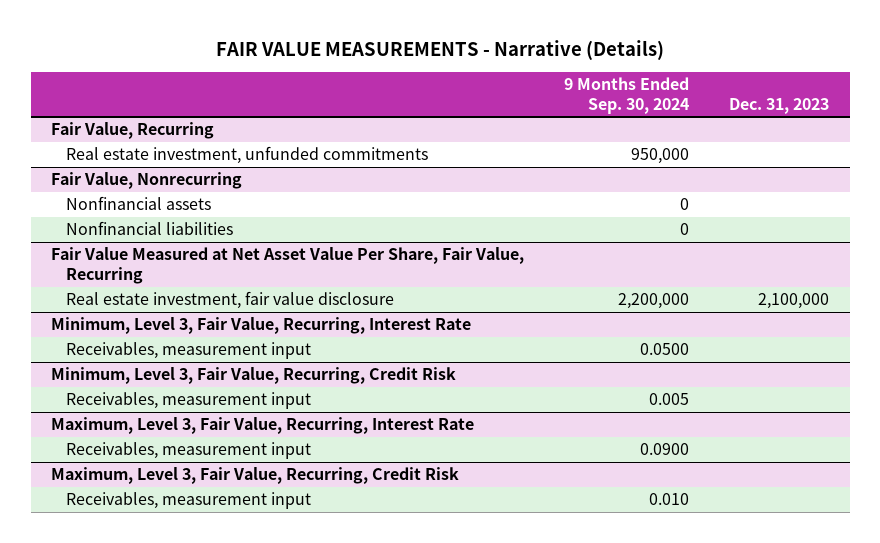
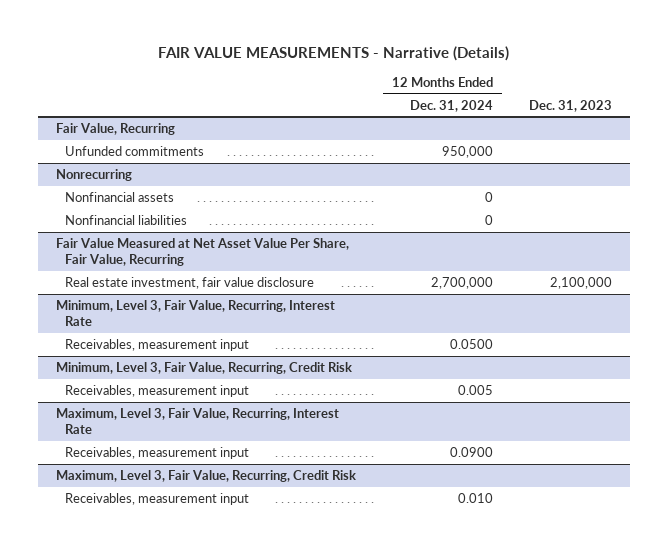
- | 9 Months Ended Sep. 30, 2024 | Dec. 31, 2023
+ | 12 Months Ended Dec. 31, 2024 | Dec. 31, 2023
@ Fair Value, Recurring
- Real estate investment, unfunded commitments | 950,000 |
- Fair Value, Nonrecurring
@ Fair Value, Recurring
+ Unfunded commitments | 950,000 |
+ Nonrecurring

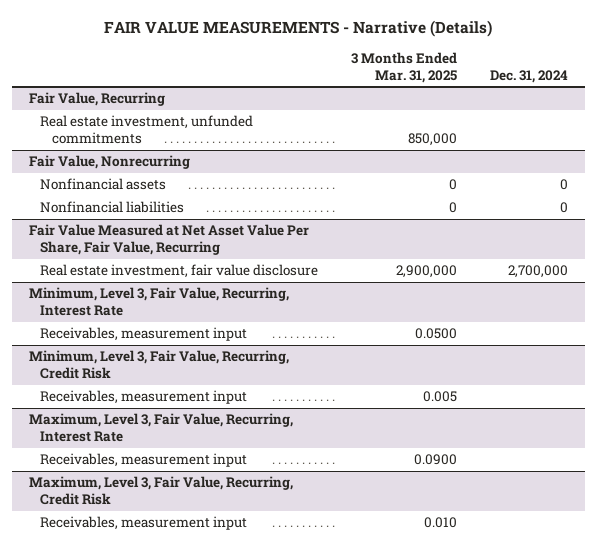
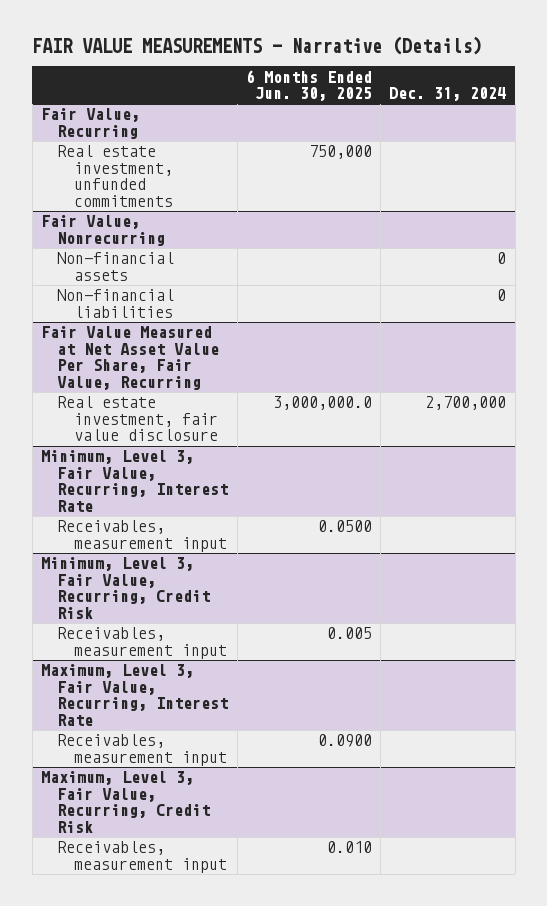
- | 3 Months Ended Mar. 31, 2025 | Dec. 31, 2024
+ | 6 Months Ended Jun. 30, 2025 | Dec. 31, 2024
@ Fair Value, Nonrecurring
- Nonfinancial assets | 0 | 0
- Nonfinancial liabilities | 0 | 0
+ Non-financial assets | | 0
+ Non-financial liabilities | | 0

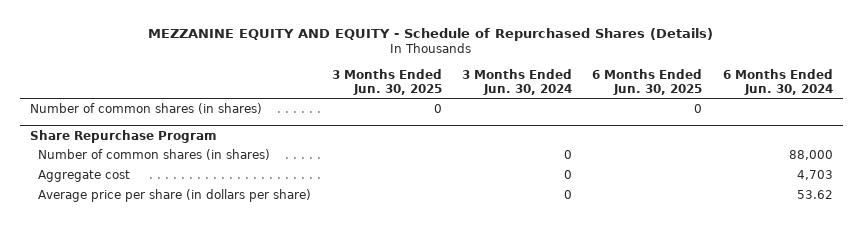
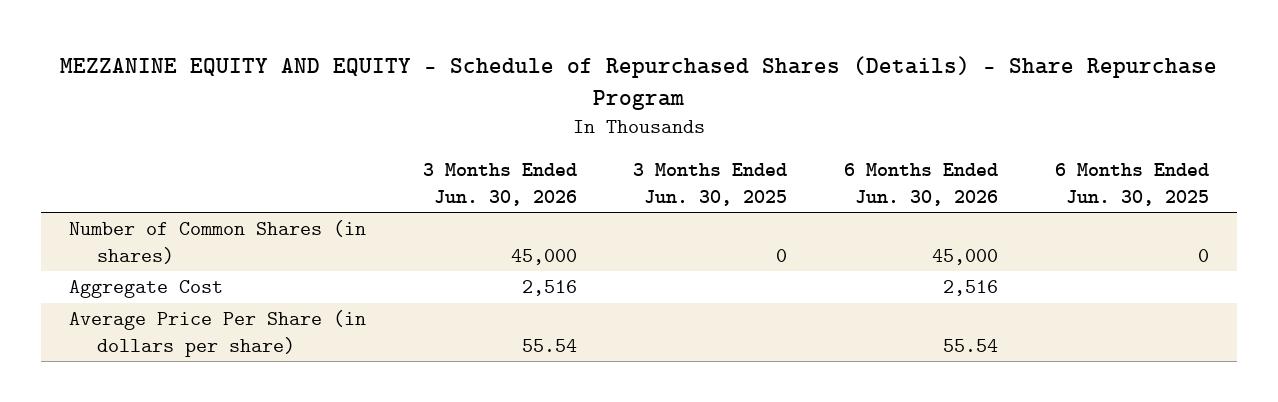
- MEZZANINE EQUITY AND EQUITY - Schedule of Repurchased Shares (Details)
+ MEZZANINE EQUITY AND EQUITY - Schedule of Repurchased Shares (Details) - Share Repurchase Program
- | 3 Months Ended Jun. 30, 2025 | 3 Months Ended Jun. 30, 2024 | 6 Months Ended Jun. 30, 2025 | 6 Months Ended Jun. 30, 2024
+ | 3 Months Ended Jun. 30, 2026 | 3 Months Ended Jun. 30, 2025 | 6 Months Ended Jun. 30, 2026 | 6 Months Ended Jun. 30, 2025
- Number of common shares (in shares) | 0 | | 0 |
- Share Repurchase Program
- Number of common shares (in shares) | | 0 | | 88,000
- Aggregate cost | | 0 | | 4,703
- Average price per share (in dollars per share) | | 0 | | 53.62
+ Number of Common Shares (in shares) | 45,000 | 0 | 45,000 | 0
+ Aggregate Cost | 2,516 | | 2,516 |
+ Average Price Per Share (in dollars per share) | 55.54 | | 55.54 |

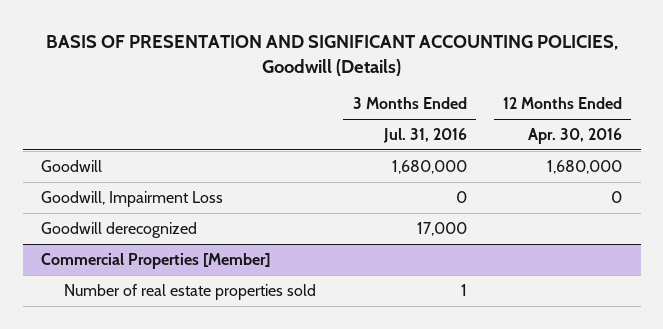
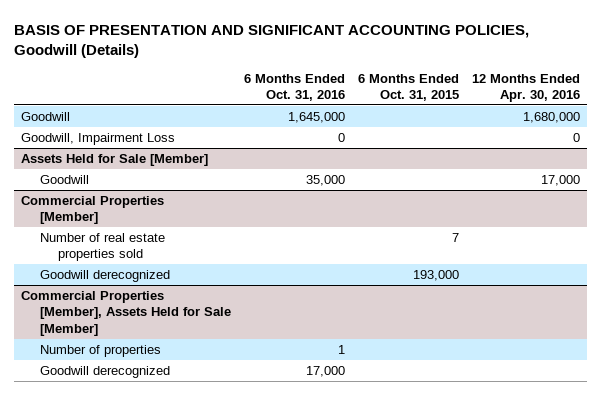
- | 3 Months Ended Jul. 31, 2016 | 12 Months Ended Apr. 30, 2016
+ | 6 Months Ended Oct. 31, 2016 | 6 Months Ended Oct. 31, 2015 | 12 Months Ended Apr. 30, 2016
- Goodwill derecognized | 17,000 |
+ Assets Held for Sale [Member]
+ Goodwill | 35,000 | | 17,000
@ Commercial Properties [Member]
+ Goodwill derecognized | | 193,000 |
+ Commercial Properties [Member], Assets Held for Sale [Member]
+ Number of properties | 1 | |
+ Goodwill derecognized | 17,000 | |

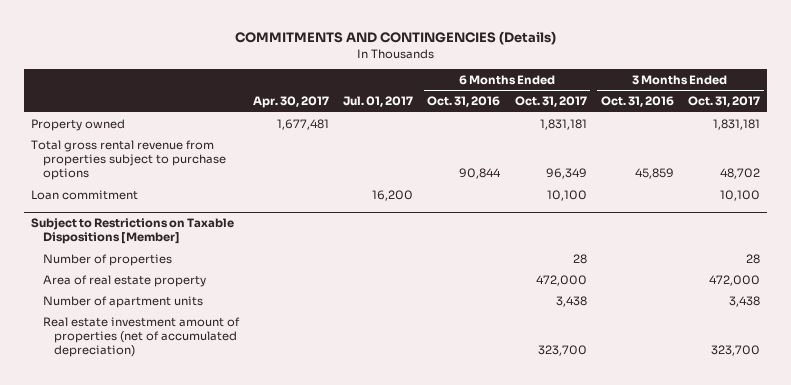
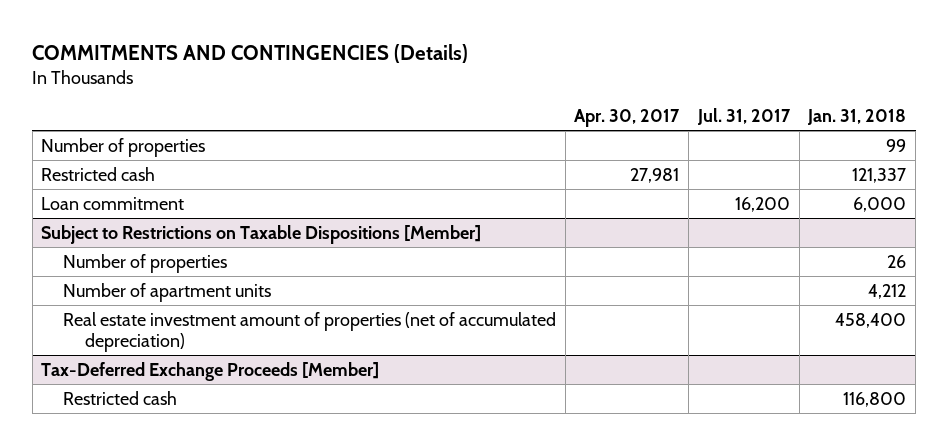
- | Apr. 30, 2017 | Jul. 01, 2017 | 6 Months Ended Oct. 31, 2016 | 6 Months Ended Oct. 31, 2017 | 3 Months Ended Oct. 31, 2016 | 3 Months Ended Oct. 31, 2017
+ | Apr. 30, 2017 | Jul. 31, 2017 | Jan. 31, 2018
- Property owned | 1,677,481 | | | 1,831,181 | | 1,831,181
- Total gross rental revenue from properties subject to purchase options | | | 90,844 | 96,349 | 45,859 | 48,702
+ Number of properties | | | 99
+ Restricted cash | 27,981 | | 121,337
@ Subject to Restrictions on Taxable Dispositions [Member]
- Area of real estate property | | | | 472,000 | | 472,000
+ Tax-Deferred Exchange Proceeds [Member]
+ Restricted cash | | | 116,800

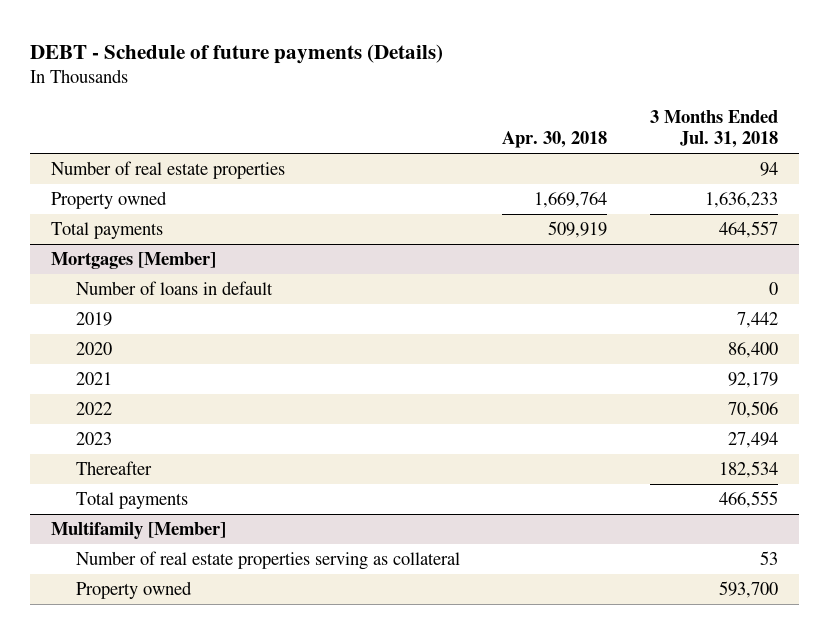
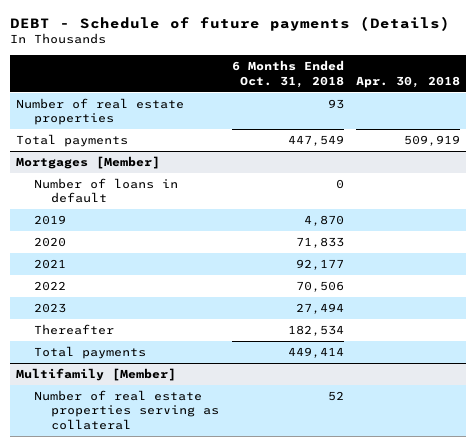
- | Apr. 30, 2018 | 3 Months Ended Jul. 31, 2018
+ | 6 Months Ended Oct. 31, 2018 | Apr. 30, 2018
- Property owned | 1,669,764 | 1,636,233
@ Multifamily [Member]
- Property owned | | 593,700

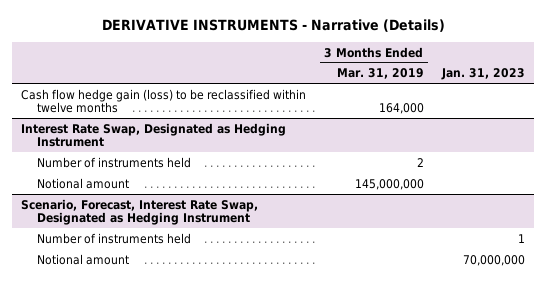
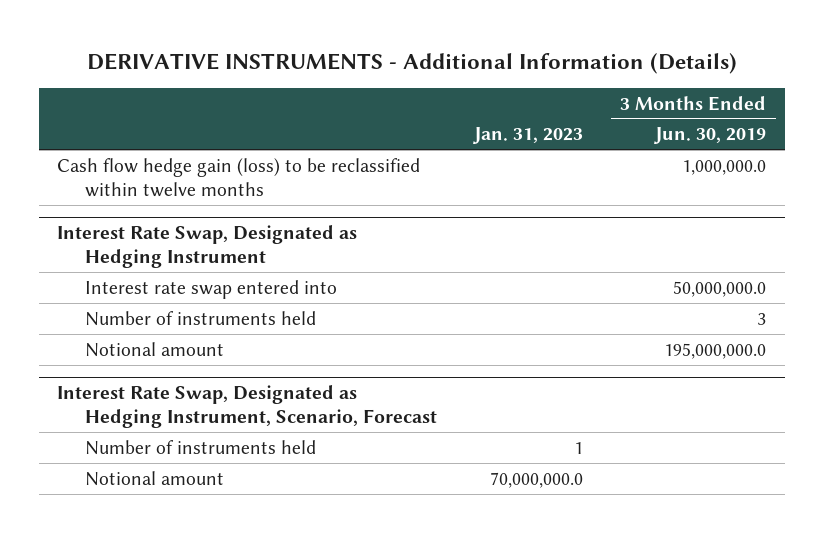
- DERIVATIVE INSTRUMENTS - Narrative (Details)
+ DERIVATIVE INSTRUMENTS - Additional Information (Details)
- | 3 Months Ended Mar. 31, 2019 | Jan. 31, 2023
+ | Jan. 31, 2023 | 3 Months Ended Jun. 30, 2019
@ Interest Rate Swap, Designated as Hedging Instrument
+ Interest rate swap entered into | | 50,000,000.0
- Scenario, Forecast, Interest Rate Swap, Designated as Hedging Instrument
+ Interest Rate Swap, Designated as Hedging Instrument, Scenario, Forecast
- Notional amount | | 70,000,000
+ Notional amount | 70,000,000.0 |

